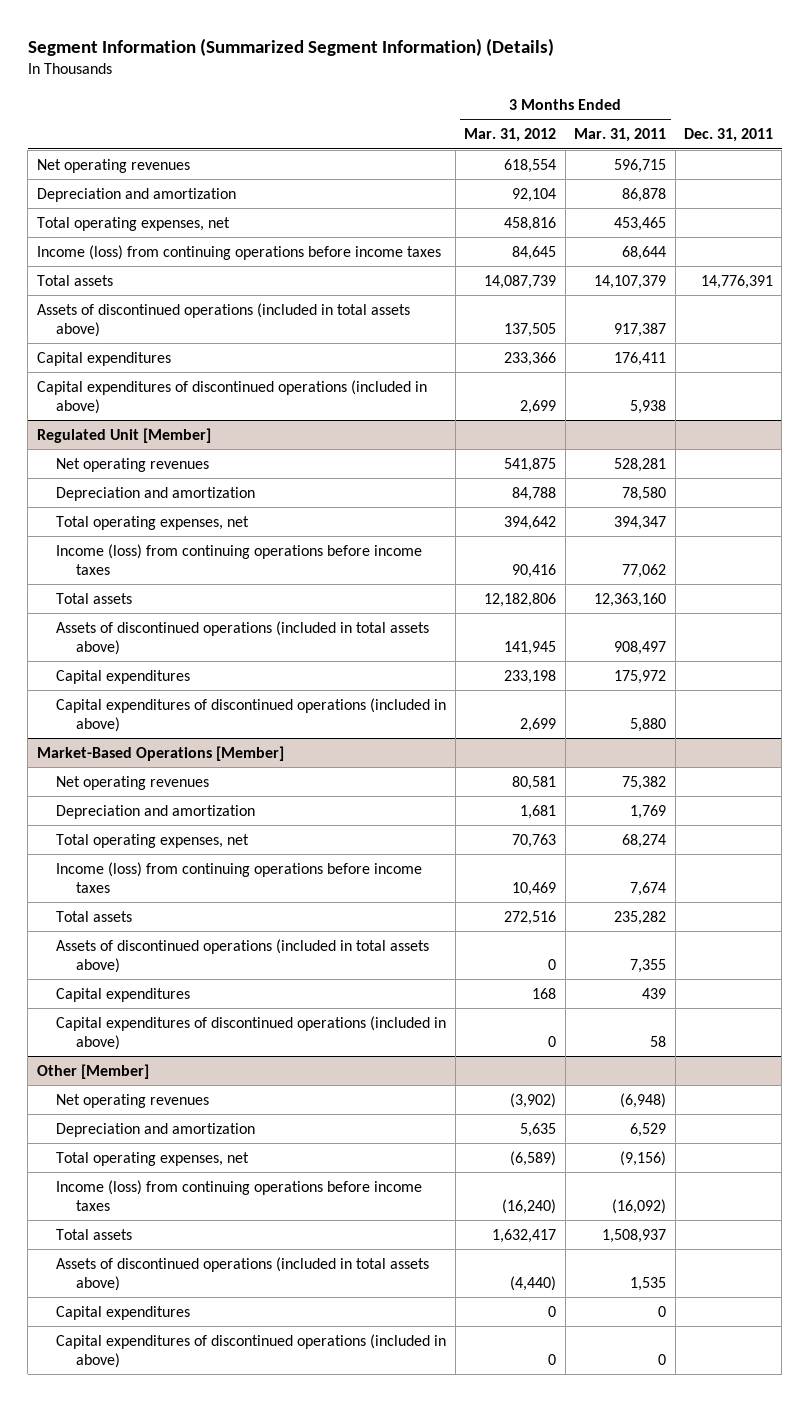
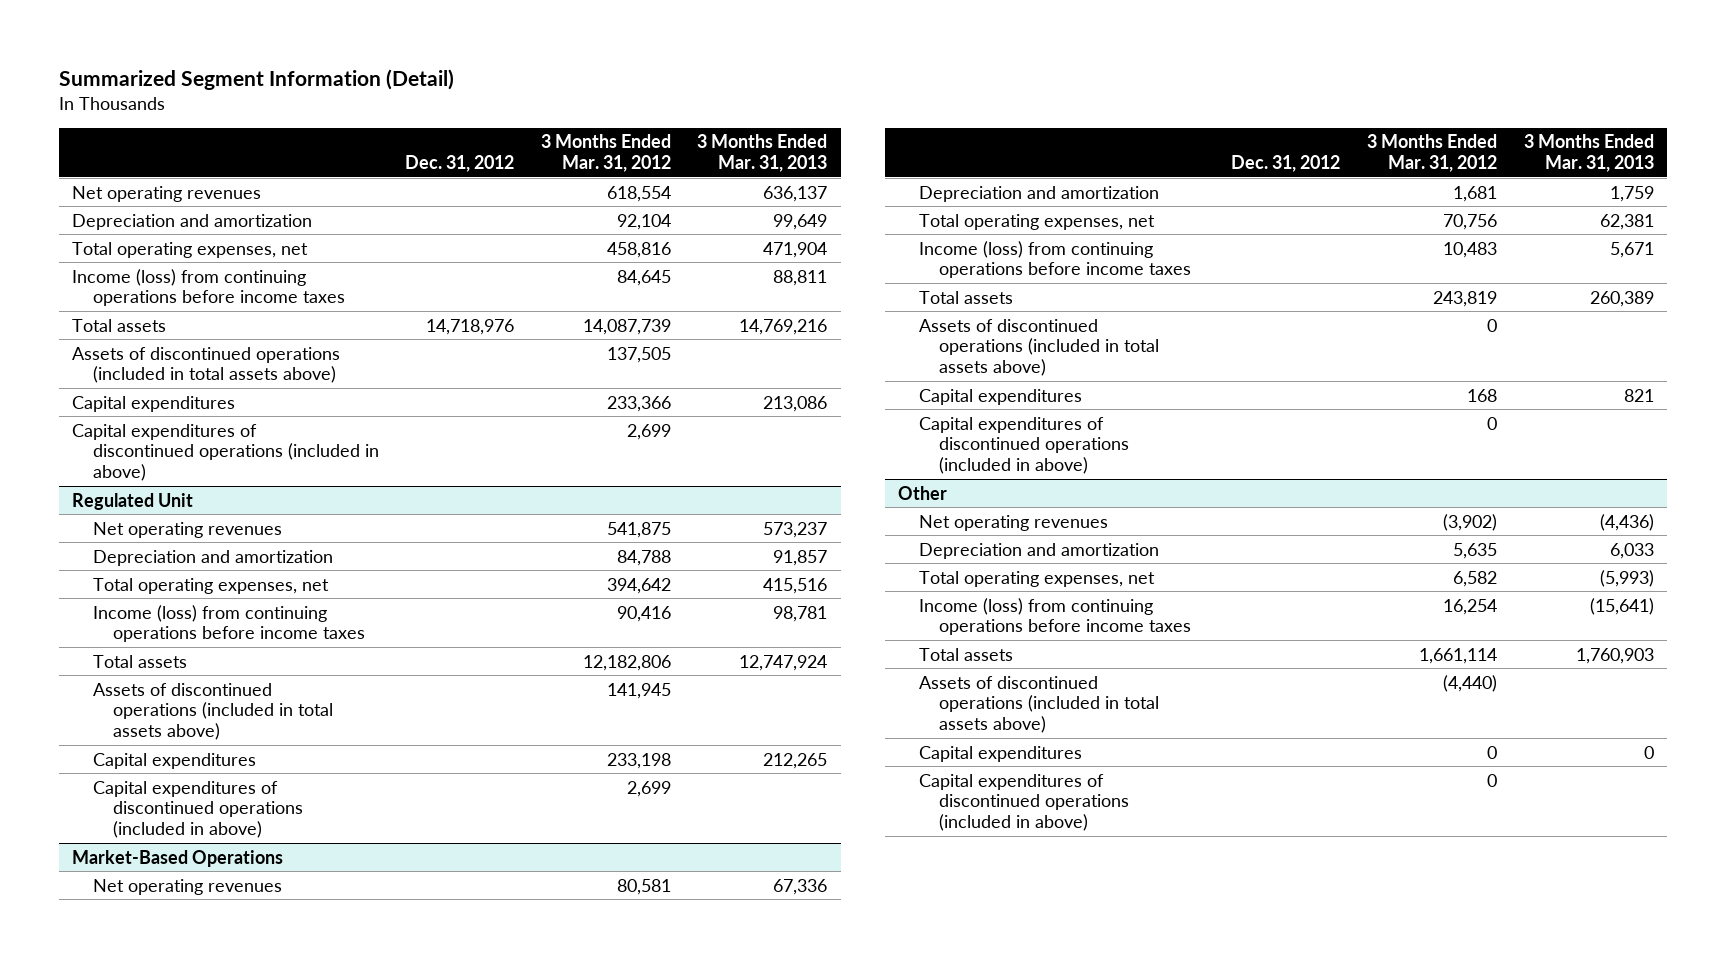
- Segment Information (Summarized Segment Information) (Details)
+ Summarized Segment Information (Detail)
- | 3 Months Ended Mar. 31, 2012 | 3 Months Ended Mar. 31, 2011 | Dec. 31, 2011
+ | Dec. 31, 2012 | 3 Months Ended Mar. 31, 2012 | 3 Months Ended Mar. 31, 2013
- Regulated Unit [Member]
+ Regulated Unit
- Market-Based Operations [Member]
+ Market-Based Operations
- Total operating expenses, net | 70,763 | 68,274 |
- Income (loss) from continuing operations before income taxes | 10,469 | 7,674 |
- Total assets | 272,516 | 235,282 |
+ Total operating expenses, net | | 70,756 | 62,381
+ Income (loss) from continuing operations before income taxes | | 10,483 | 5,671
+ Total assets | | 243,819 | 260,389
- Other [Member]
+ Other
- Total operating expenses, net | (6,589) | (9,156) |
- Income (loss) from continuing operations before income taxes | (16,240) | (16,092) |
- Total assets | 1,632,417 | 1,508,937 |
+ Total operating expenses, net | | 6,582 | (5,993)
+ Income (loss) from continuing operations before income taxes | | 16,254 | (15,641)
+ Total assets | | 1,661,114 | 1,760,903

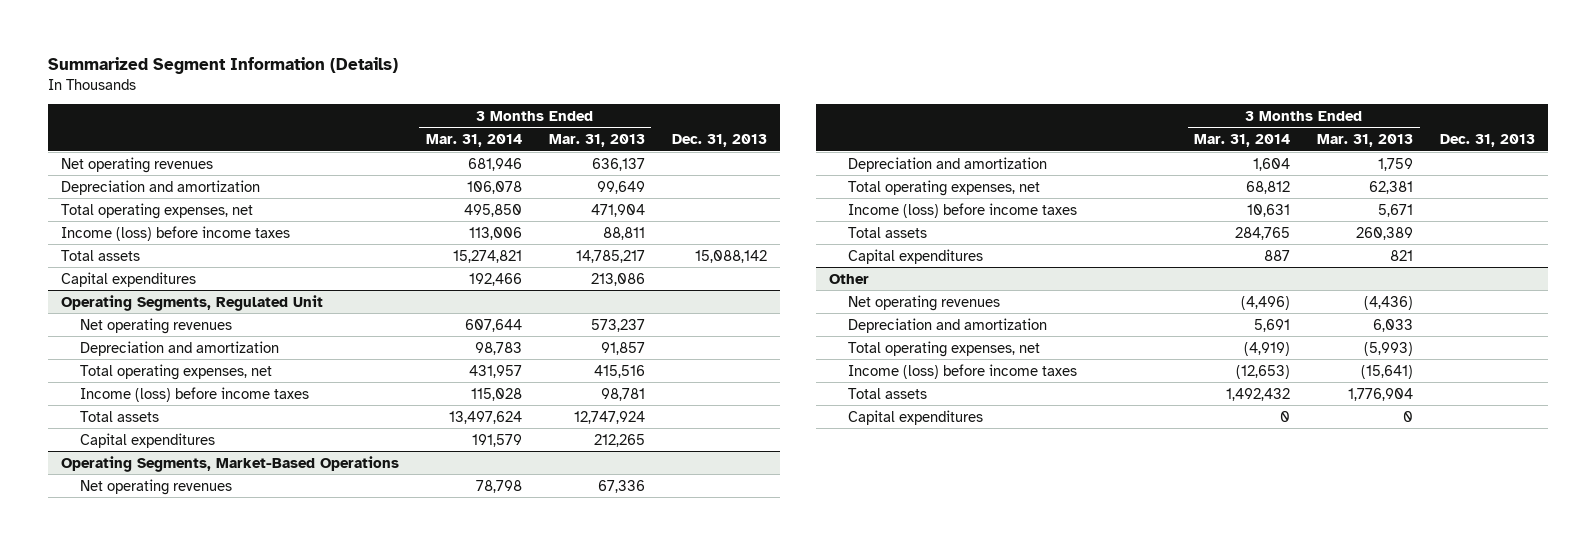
- Summarized Segment Information (Detail)
+ Summarized Segment Information (Details)
- | Dec. 31, 2012 | 3 Months Ended Mar. 31, 2012 | 3 Months Ended Mar. 31, 2013
+ | 3 Months Ended Mar. 31, 2014 | 3 Months Ended Mar. 31, 2013 | Dec. 31, 2013
- Income (loss) from continuing operations before income taxes | | 84,645 | 88,811
- Total assets | 14,718,976 | 14,087,739 | 14,769,216
- Assets of discontinued operations (included in total assets above) | | 137,505 |
+ Income (loss) before income taxes | 113,006 | 88,811 |
+ Total assets | 15,274,821 | 14,785,217 | 15,088,142
- Capital expenditures of discontinued operations (included in above) | | 2,699 |
- Regulated Unit
+ Operating Segments, Regulated Unit
- Income (loss) from continuing operations before income taxes | | 90,416 | 98,781
+ Income (loss) before income taxes | 115,028 | 98,781 |
- Assets of discontinued operations (included in total assets above) | | 141,945 |
- Capital expenditures of discontinued operations (included in above) | | 2,699 |
- Market-Based Operations
+ Operating Segments, Market-Based Operations
- Income (loss) from continuing operations before income taxes | | 10,483 | 5,671
+ Income (loss) before income taxes | 10,631 | 5,671 |
- Assets of discontinued operations (included in total assets above) | | 0 |
- Capital expenditures of discontinued operations (included in above) | | 0 |
@ Other
- Income (loss) from continuing operations before income taxes | | 16,254 | (15,641)
- Total assets | | 1,661,114 | 1,760,903
- Assets of discontinued operations (included in total assets above) | | (4,440) |
+ Income (loss) before income taxes | (12,653) | (15,641) |
+ Total assets | 1,492,432 | 1,776,904 |
- Capital expenditures of discontinued operations (included in above) | | 0 |

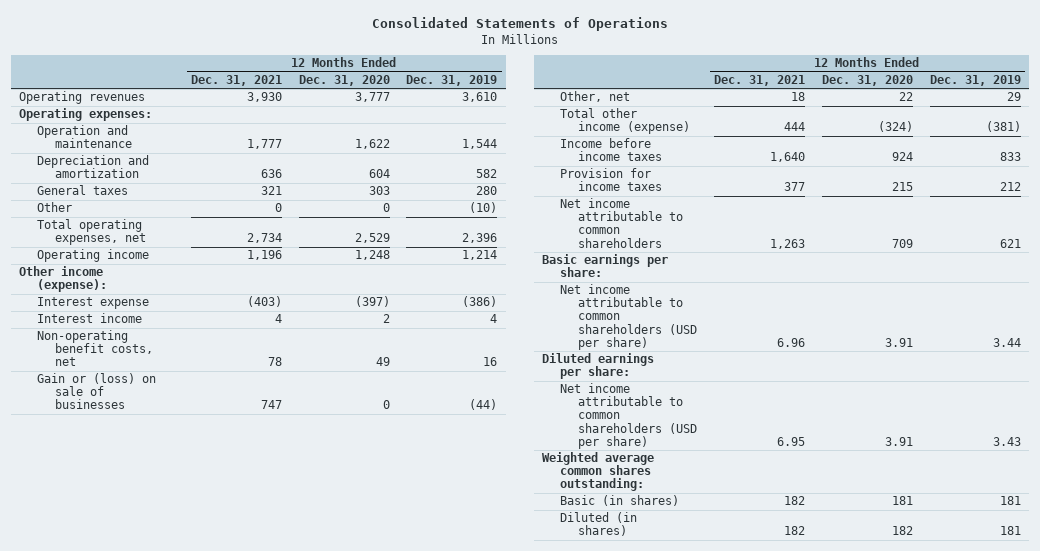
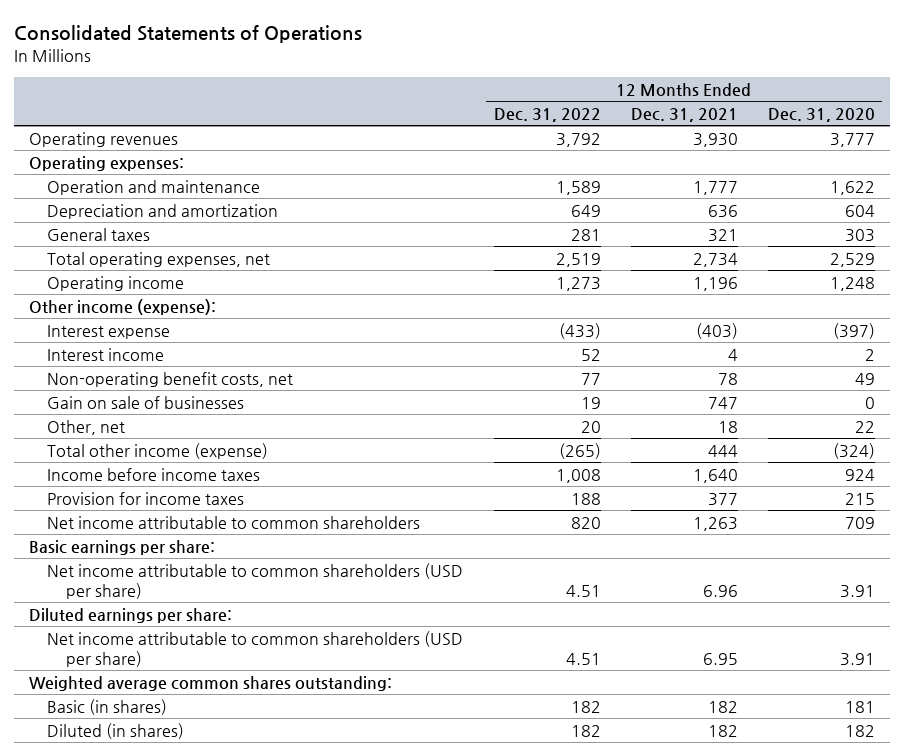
- | 12 Months Ended Dec. 31, 2021 | 12 Months Ended Dec. 31, 2020 | 12 Months Ended Dec. 31, 2019
+ | 12 Months Ended Dec. 31, 2022 | 12 Months Ended Dec. 31, 2021 | 12 Months Ended Dec. 31, 2020
- Other | 0 | 0 | (10)
- Gain or (loss) on sale of businesses | 747 | 0 | (44)
+ Gain on sale of businesses | 19 | 747 | 0

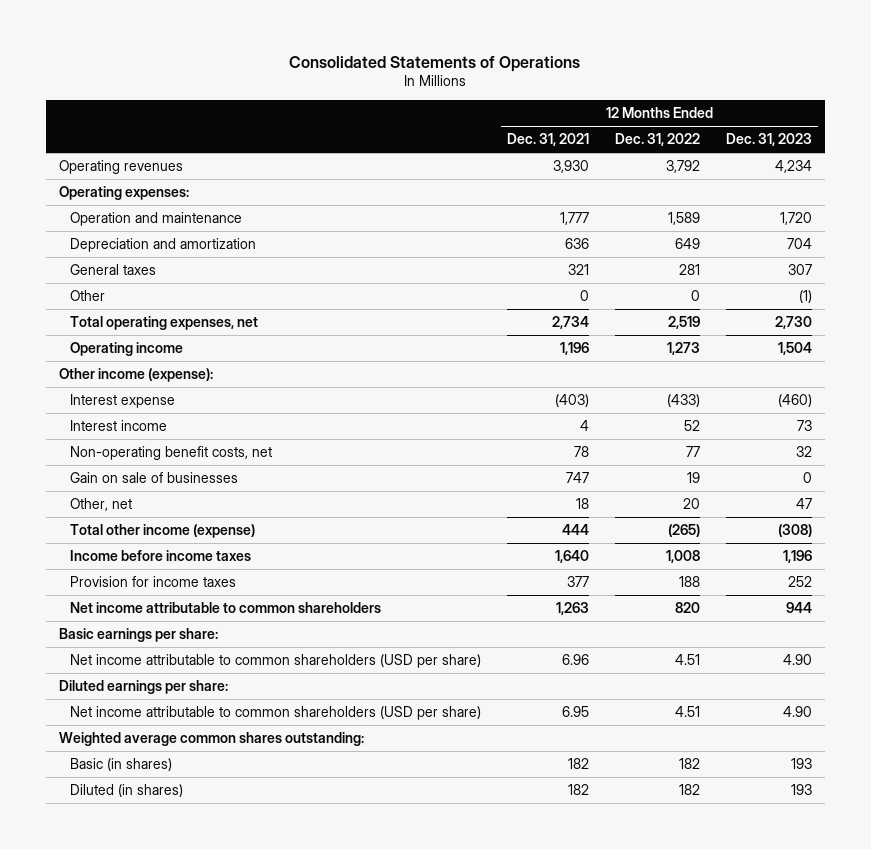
- | 12 Months Ended Dec. 31, 2022 | 12 Months Ended Dec. 31, 2021 | 12 Months Ended Dec. 31, 2020
+ | 12 Months Ended Dec. 31, 2021 | 12 Months Ended Dec. 31, 2022 | 12 Months Ended Dec. 31, 2023
+ Other | 0 | 0 | (1)

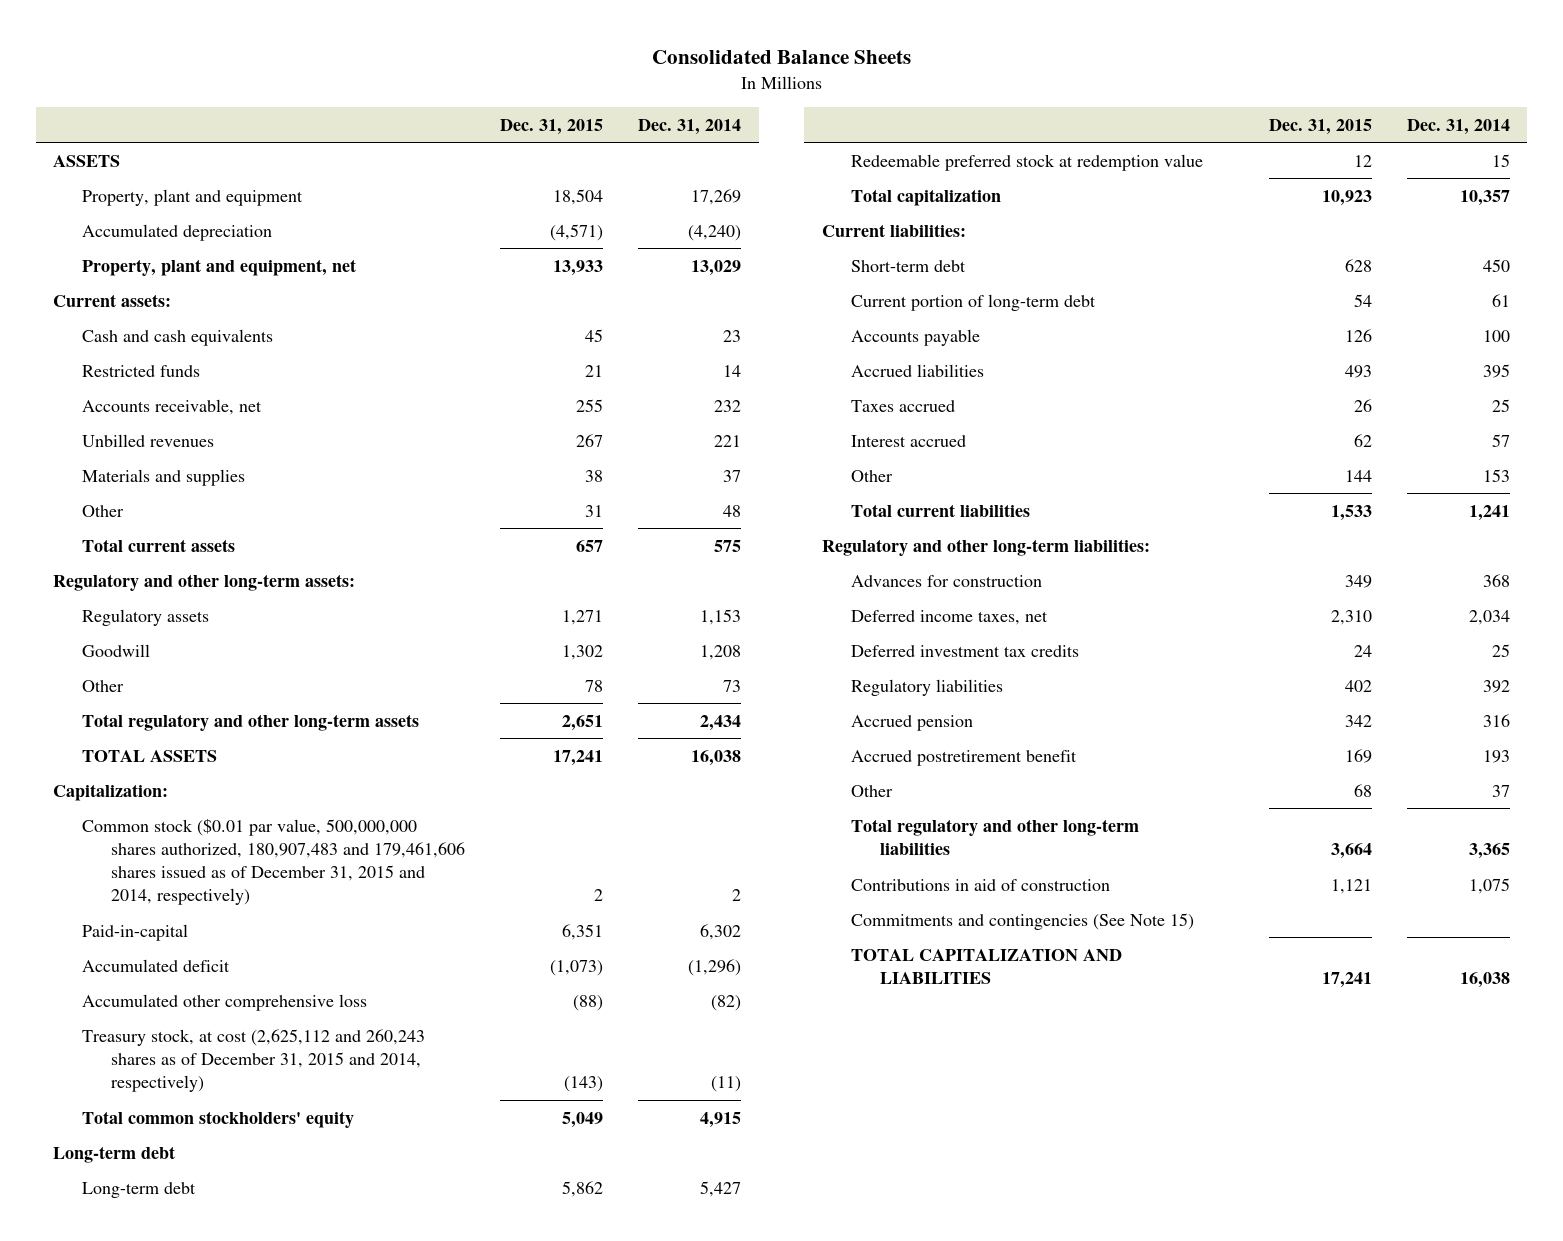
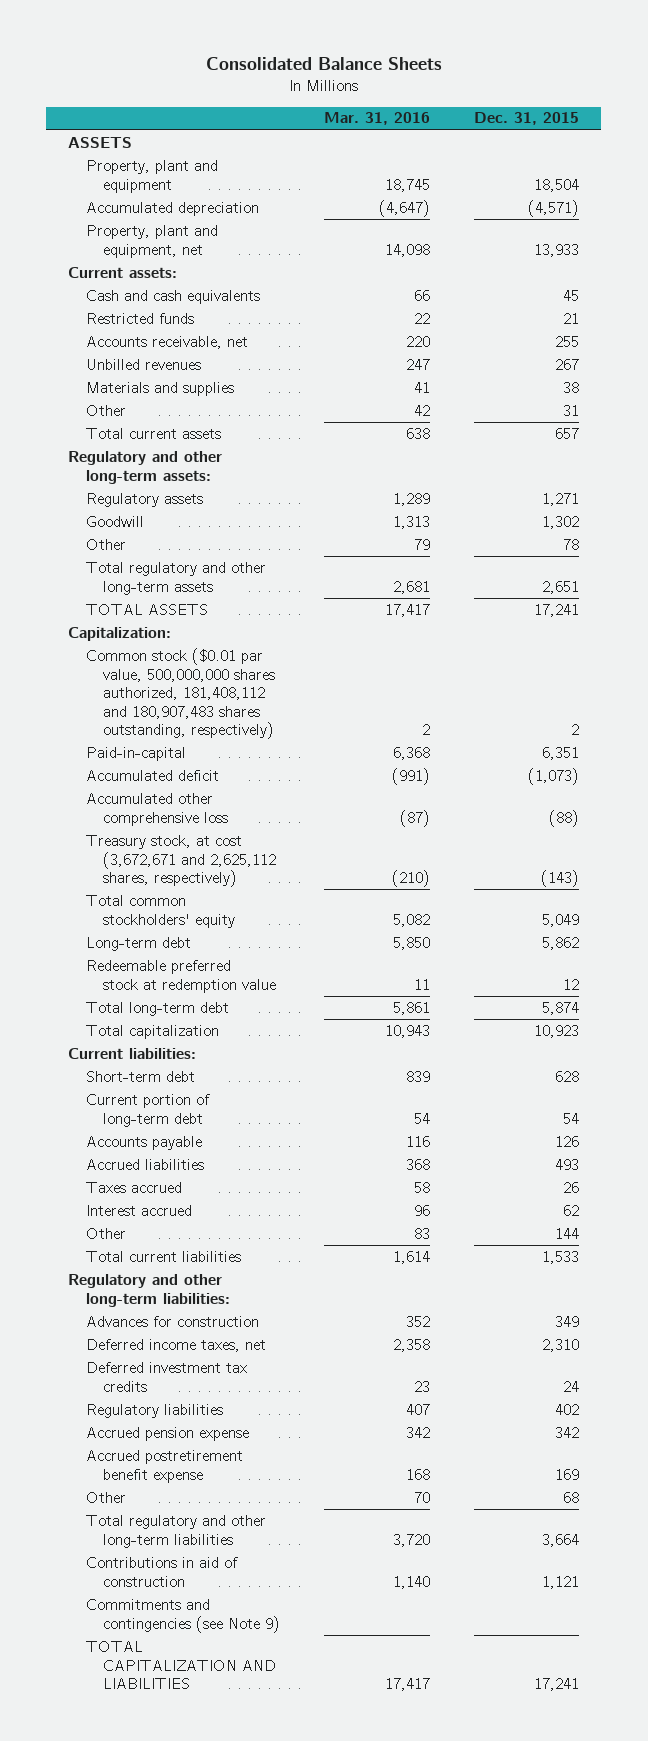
- | Dec. 31, 2015 | Dec. 31, 2014
+ | Mar. 31, 2016 | Dec. 31, 2015
- Common stock ($0.01 par value, 500,000,000 shares authorized, 180,907,483 and 179,461,606 shares issued as of December 31, 2015 and 2014, respectively) | 2 | 2
+ Common stock ($0.01 par value, 500,000,000 shares authorized, 181,408,112 and 180,907,483 shares outstanding, respectively) | 2 | 2
- Treasury stock, at cost (2,625,112 and 260,243 shares as of December 31, 2015 and 2014, respectively) | (143) | (11)
+ Treasury stock, at cost (3,672,671 and 2,625,112 shares, respectively) | (210) | (143)
- Long-term debt
+ Total long-term debt | 5,861 | 5,874
- Accrued pension | 342 | 316
- Accrued postretirement benefit | 169 | 193
+ Accrued pension expense | 342 | 342
+ Accrued postretirement benefit expense | 168 | 169
- Commitments and contingencies (See Note 15)
+ Commitments and contingencies (see Note 9)

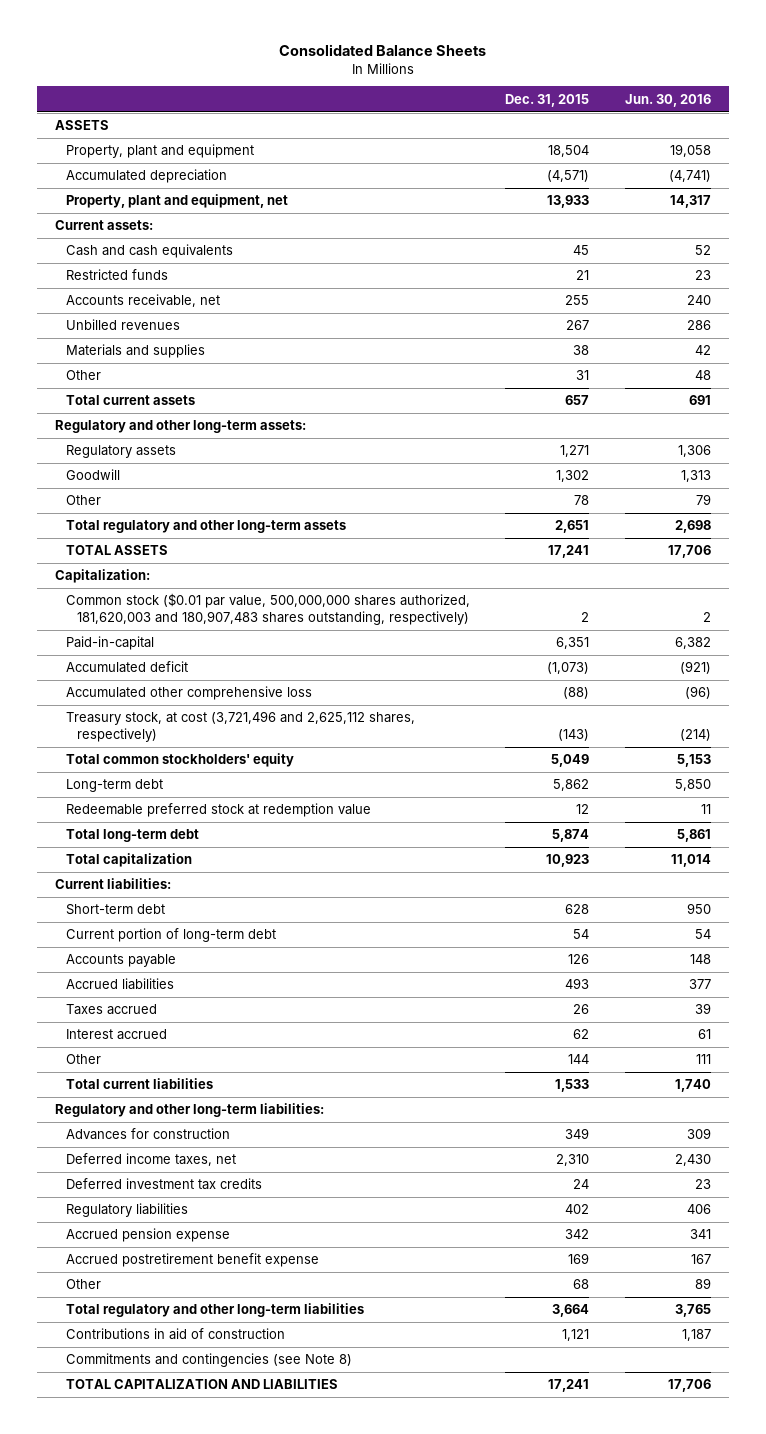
- | Mar. 31, 2016 | Dec. 31, 2015
+ | Dec. 31, 2015 | Jun. 30, 2016
- Common stock ($0.01 par value, 500,000,000 shares authorized, 181,408,112 and 180,907,483 shares outstanding, respectively) | 2 | 2
+ Common stock ($0.01 par value, 500,000,000 shares authorized, 181,620,003 and 180,907,483 shares outstanding, respectively) | 2 | 2
- Treasury stock, at cost (3,672,671 and 2,625,112 shares, respectively) | (210) | (143)
+ Treasury stock, at cost (3,721,496 and 2,625,112 shares, respectively) | (143) | (214)
- Commitments and contingencies (see Note 9)
+ Commitments and contingencies (see Note 8)

